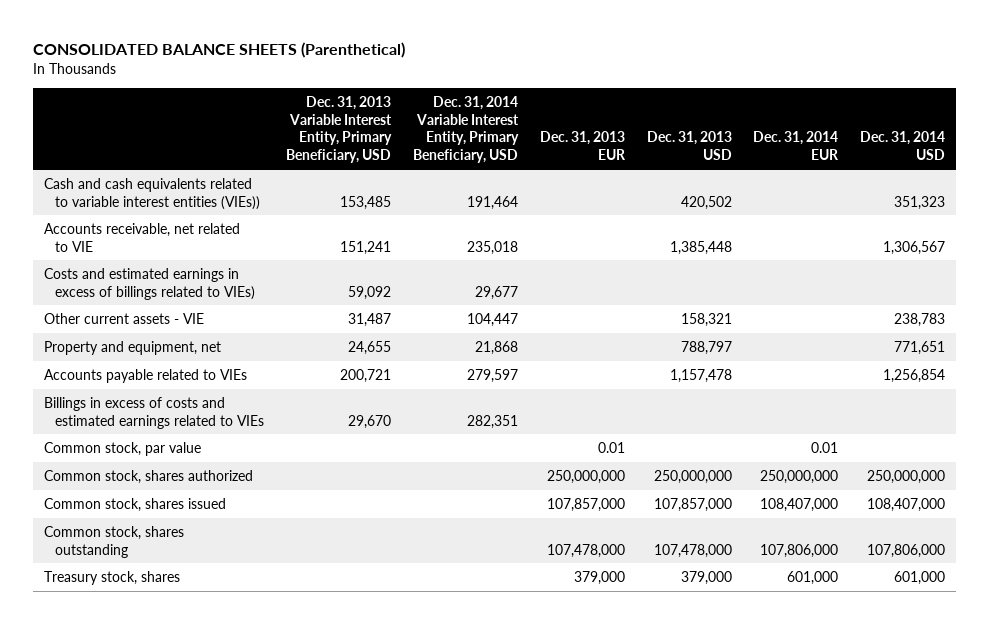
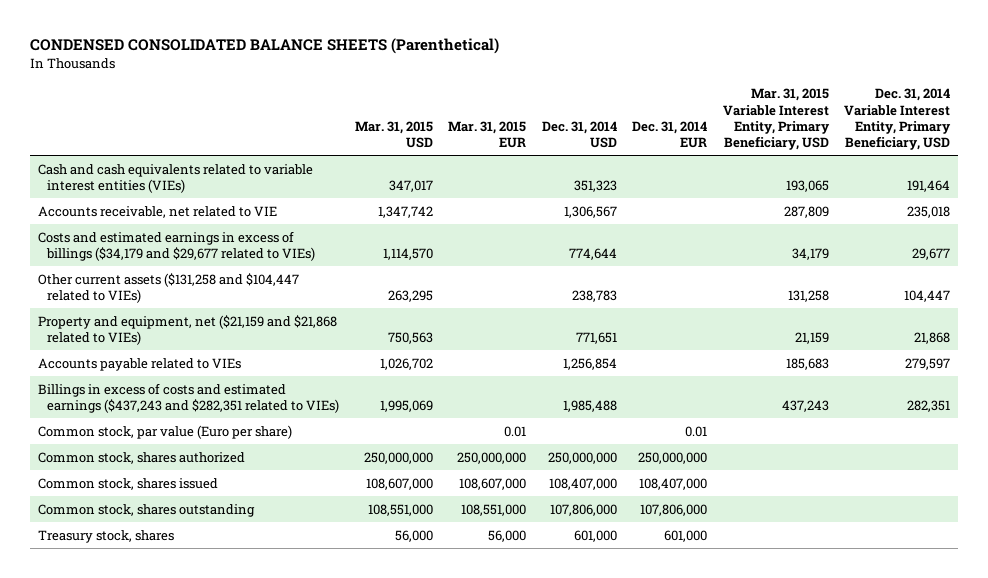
- CONSOLIDATED BALANCE SHEETS (Parenthetical)
+ CONDENSED CONSOLIDATED BALANCE SHEETS (Parenthetical)
- | Dec. 31, 2013 Variable Interest Entity, Primary Beneficiary, USD | Dec. 31, 2014 Variable Interest Entity, Primary Beneficiary, USD | Dec. 31, 2013 EUR | Dec. 31, 2013 USD | Dec. 31, 2014 EUR | Dec. 31, 2014 USD
+ | Mar. 31, 2015 USD | Mar. 31, 2015 EUR | Dec. 31, 2014 USD | Dec. 31, 2014 EUR | Mar. 31, 2015 Variable Interest Entity, Primary Beneficiary, USD | Dec. 31, 2014 Variable Interest Entity, Primary Beneficiary, USD
- Cash and cash equivalents related to variable interest entities (VIEs)) | 153,485 | 191,464 | | 420,502 | | 351,323
+ Cash and cash equivalents related to variable interest entities (VIEs) | 347,017 | | 351,323 | | 193,065 | 191,464
- Costs and estimated earnings in excess of billings related to VIEs) | 59,092 | 29,677 | | | |
- Other current assets - VIE | 31,487 | 104,447 | | 158,321 | | 238,783
- Property and equipment, net | 24,655 | 21,868 | | 788,797 | | 771,651
+ Costs and estimated earnings in excess of billings ($34,179 and $29,677 related to VIEs) | 1,114,570 | | 774,644 | | 34,179 | 29,677
+ Other current assets ($131,258 and $104,447 related to VIEs) | 263,295 | | 238,783 | | 131,258 | 104,447
+ Property and equipment, net ($21,159 and $21,868 related to VIEs) | 750,563 | | 771,651 | | 21,159 | 21,868
- Billings in excess of costs and estimated earnings related to VIEs | 29,670 | 282,351 | | | |
- Common stock, par value | | | 0.01 | | 0.01 |
+ Billings in excess of costs and estimated earnings ($437,243 and $282,351 related to VIEs) | 1,995,069 | | 1,985,488 | | 437,243 | 282,351
+ Common stock, par value (Euro per share) | | 0.01 | | 0.01 | |

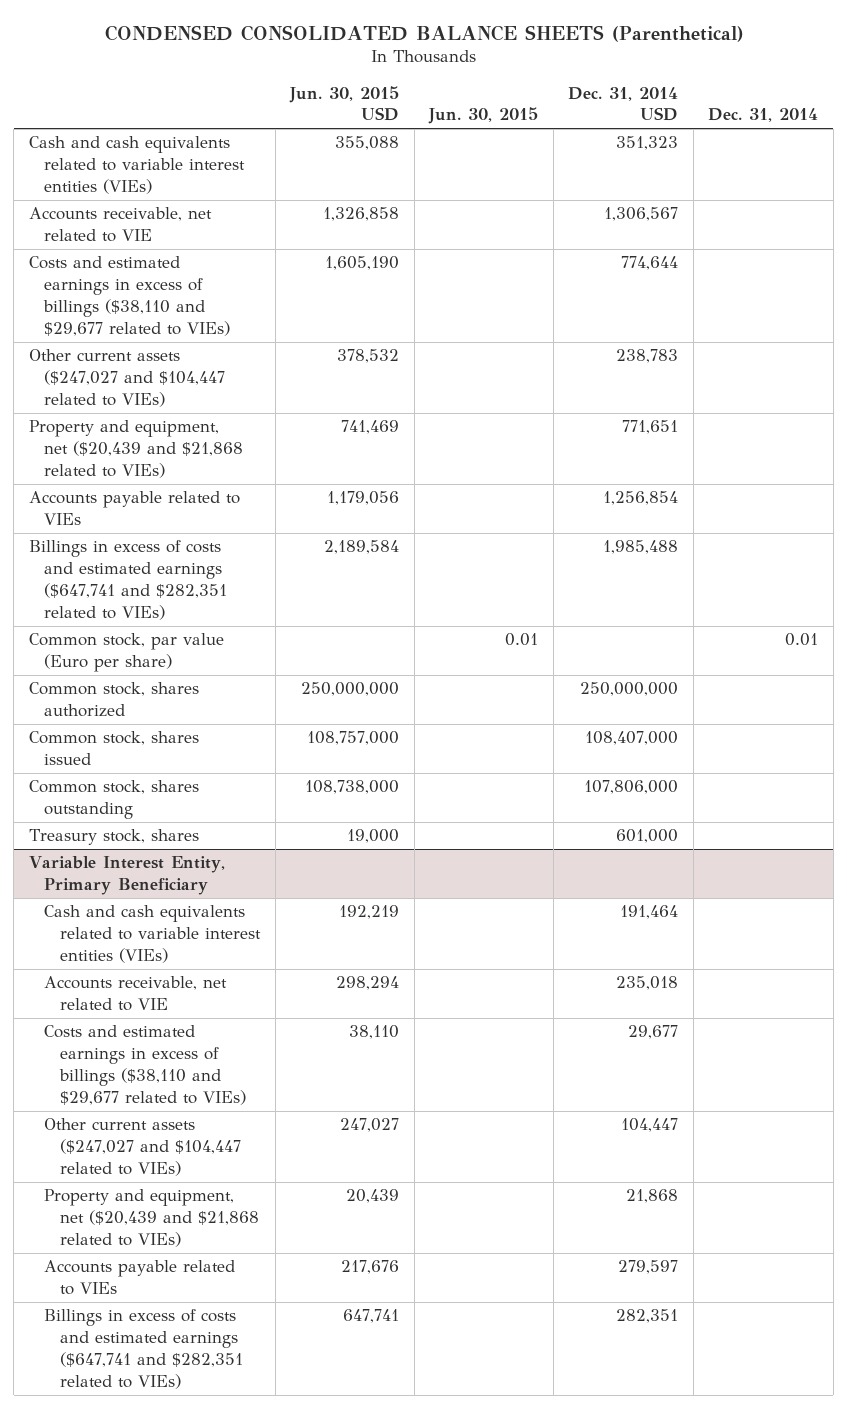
- | Mar. 31, 2015 USD | Mar. 31, 2015 EUR | Dec. 31, 2014 USD | Dec. 31, 2014 EUR | Mar. 31, 2015 Variable Interest Entity, Primary Beneficiary, USD | Dec. 31, 2014 Variable Interest Entity, Primary Beneficiary, USD
+ | Jun. 30, 2015 USD | Jun. 30, 2015 | Dec. 31, 2014 USD | Dec. 31, 2014
- Costs and estimated earnings in excess of billings ($34,179 and $29,677 related to VIEs) | 1,114,570 | | 774,644 | | 34,179 | 29,677
- Other current assets ($131,258 and $104,447 related to VIEs) | 263,295 | | 238,783 | | 131,258 | 104,447
- Property and equipment, net ($21,159 and $21,868 related to VIEs) | 750,563 | | 771,651 | | 21,159 | 21,868
+ Costs and estimated earnings in excess of billings ($38,110 and $29,677 related to VIEs) | 1,605,190 | | 774,644 |
+ Other current assets ($247,027 and $104,447 related to VIEs) | 378,532 | | 238,783 |
+ Property and equipment, net ($20,439 and $21,868 related to VIEs) | 741,469 | | 771,651 |
- Billings in excess of costs and estimated earnings ($437,243 and $282,351 related to VIEs) | 1,995,069 | | 1,985,488 | | 437,243 | 282,351
+ Billings in excess of costs and estimated earnings ($647,741 and $282,351 related to VIEs) | 2,189,584 | | 1,985,488 |
+ Variable Interest Entity, Primary Beneficiary
+ Cash and cash equivalents related to variable interest entities (VIEs) | 192,219 | | 191,464 |
+ Accounts receivable, net related to VIE | 298,294 | | 235,018 |
+ Costs and estimated earnings in excess of billings ($38,110 and $29,677 related to VIEs) | 38,110 | | 29,677 |
+ Other current assets ($247,027 and $104,447 related to VIEs) | 247,027 | | 104,447 |
+ Property and equipment, net ($20,439 and $21,868 related to VIEs) | 20,439 | | 21,868 |
+ Accounts payable related to VIEs | 217,676 | | 279,597 |
+ Billings in excess of costs and estimated earnings ($647,741 and $282,351 related to VIEs) | 647,741 | | 282,351 |

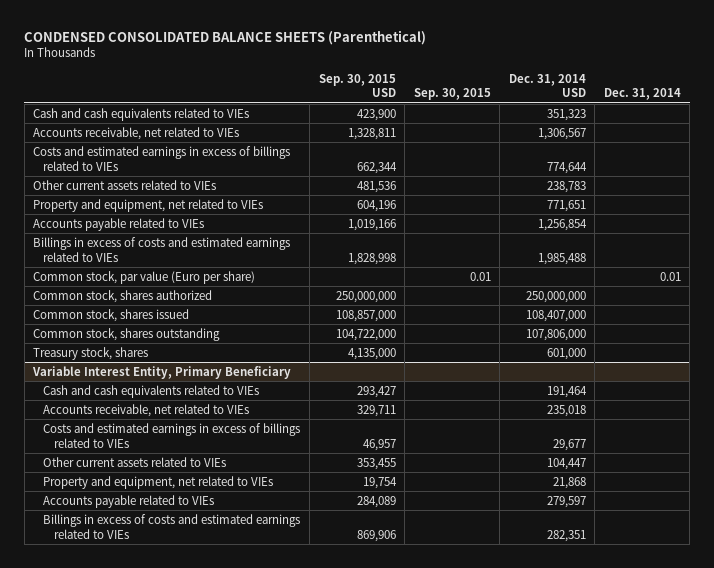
- | Jun. 30, 2015 USD | Jun. 30, 2015 | Dec. 31, 2014 USD | Dec. 31, 2014
+ | Sep. 30, 2015 USD | Sep. 30, 2015 | Dec. 31, 2014 USD | Dec. 31, 2014
- Cash and cash equivalents related to variable interest entities (VIEs) | 355,088 | | 351,323 |
- Accounts receivable, net related to VIE | 1,326,858 | | 1,306,567 |
- Costs and estimated earnings in excess of billings ($38,110 and $29,677 related to VIEs) | 1,605,190 | | 774,644 |
- Other current assets ($247,027 and $104,447 related to VIEs) | 378,532 | | 238,783 |
- Property and equipment, net ($20,439 and $21,868 related to VIEs) | 741,469 | | 771,651 |
+ Cash and cash equivalents related to VIEs | 423,900 | | 351,323 |
+ Accounts receivable, net related to VIEs | 1,328,811 | | 1,306,567 |
+ Costs and estimated earnings in excess of billings related to VIEs | 662,344 | | 774,644 |
+ Other current assets related to VIEs | 481,536 | | 238,783 |
+ Property and equipment, net related to VIEs | 604,196 | | 771,651 |
- Billings in excess of costs and estimated earnings ($647,741 and $282,351 related to VIEs) | 2,189,584 | | 1,985,488 |
+ Billings in excess of costs and estimated earnings related to VIEs | 1,828,998 | | 1,985,488 |
@ Variable Interest Entity, Primary Beneficiary
- Cash and cash equivalents related to variable interest entities (VIEs) | 192,219 | | 191,464 |
- Accounts receivable, net related to VIE | 298,294 | | 235,018 |
- Costs and estimated earnings in excess of billings ($38,110 and $29,677 related to VIEs) | 38,110 | | 29,677 |
- Other current assets ($247,027 and $104,447 related to VIEs) | 247,027 | | 104,447 |
- Property and equipment, net ($20,439 and $21,868 related to VIEs) | 20,439 | | 21,868 |
+ Cash and cash equivalents related to VIEs | 293,427 | | 191,464 |
+ Accounts receivable, net related to VIEs | 329,711 | | 235,018 |
+ Costs and estimated earnings in excess of billings related to VIEs | 46,957 | | 29,677 |
+ Other current assets related to VIEs | 353,455 | | 104,447 |
+ Property and equipment, net related to VIEs | 19,754 | | 21,868 |
- Billings in excess of costs and estimated earnings ($647,741 and $282,351 related to VIEs) | 647,741 | | 282,351 |
+ Billings in excess of costs and estimated earnings related to VIEs | 869,906 | | 282,351 |

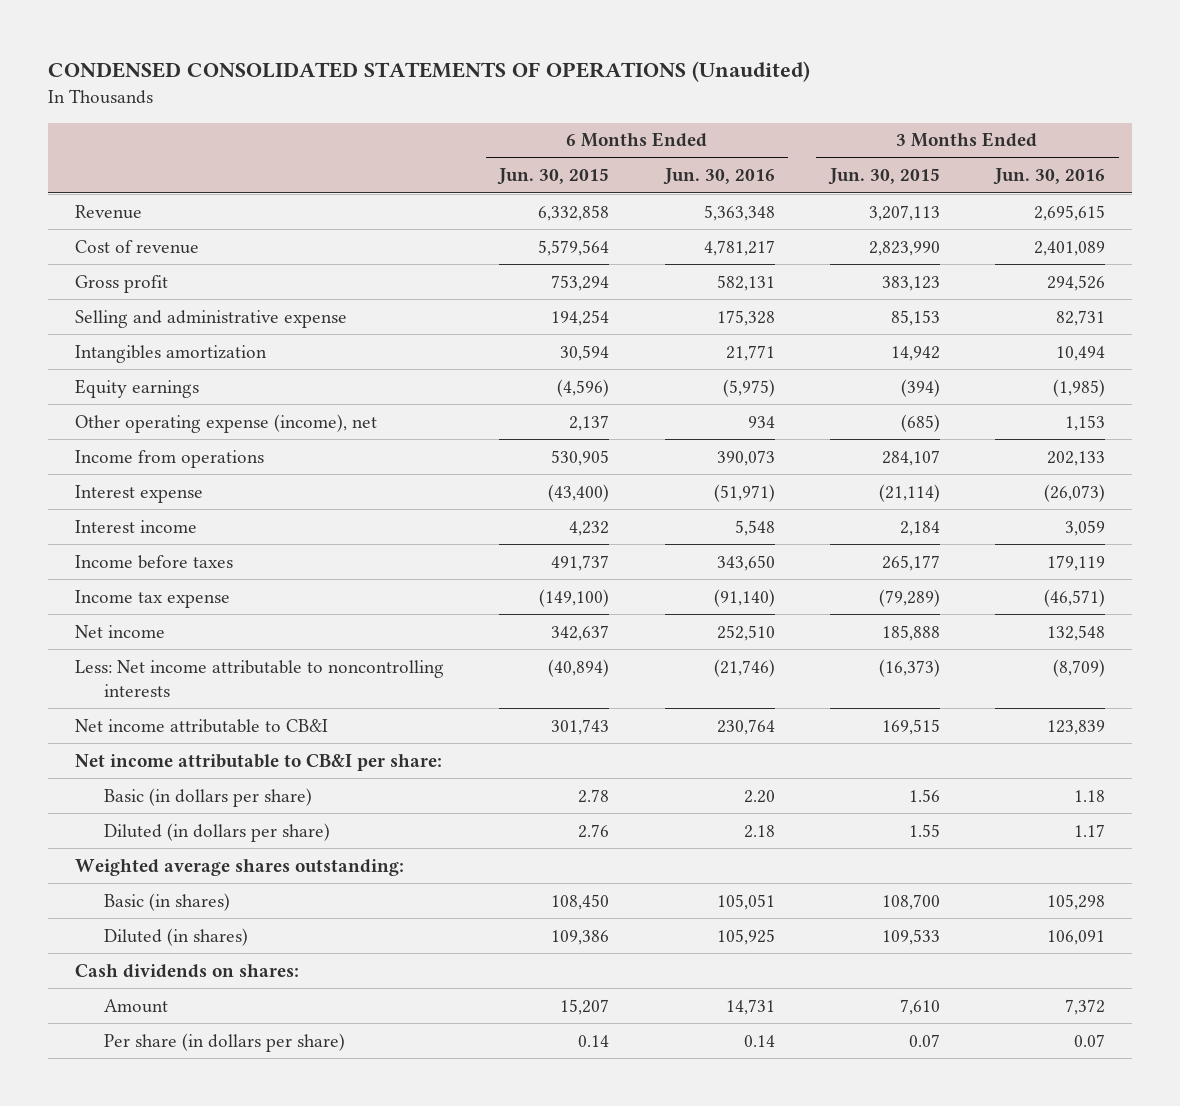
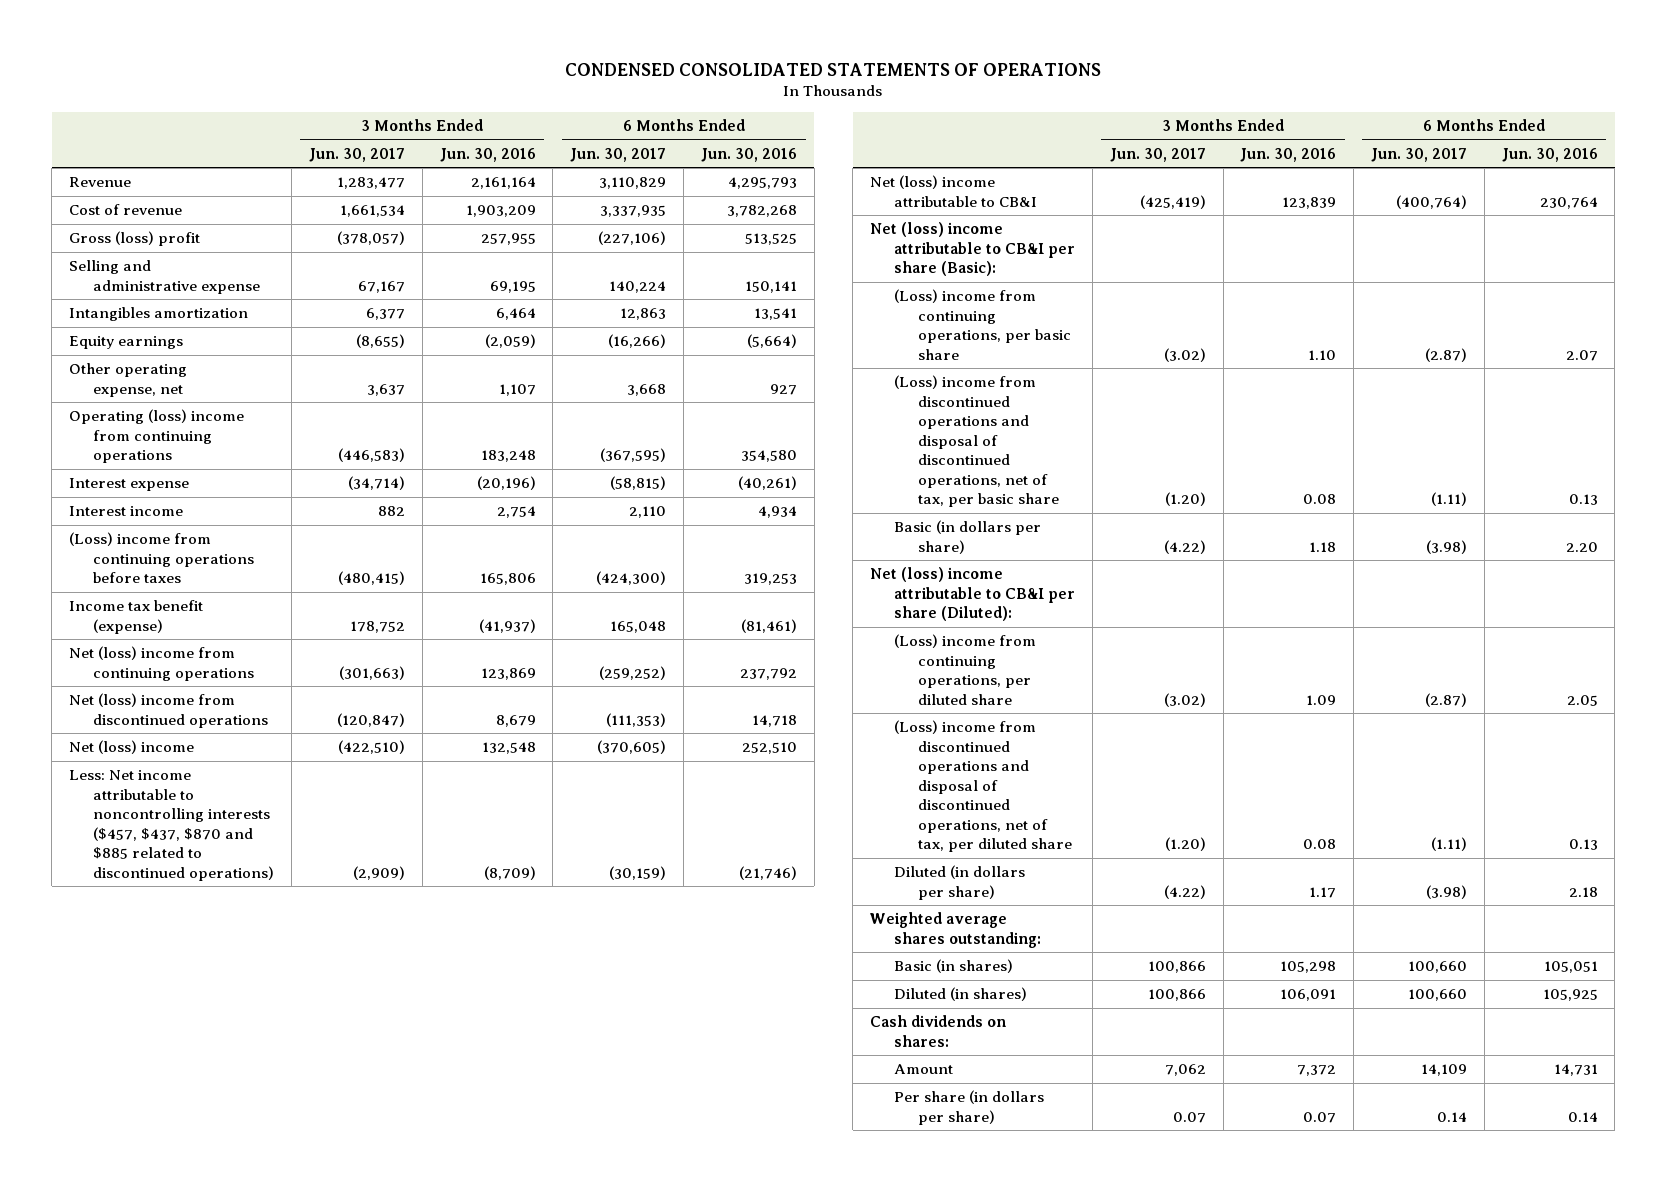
- CONDENSED CONSOLIDATED STATEMENTS OF OPERATIONS (Unaudited)
+ CONDENSED CONSOLIDATED STATEMENTS OF OPERATIONS
- | 6 Months Ended Jun. 30, 2015 | 6 Months Ended Jun. 30, 2016 | 3 Months Ended Jun. 30, 2015 | 3 Months Ended Jun. 30, 2016
+ | 3 Months Ended Jun. 30, 2017 | 3 Months Ended Jun. 30, 2016 | 6 Months Ended Jun. 30, 2017 | 6 Months Ended Jun. 30, 2016
- Revenue | 6,332,858 | 5,363,348 | 3,207,113 | 2,695,615
- Cost of revenue | 5,579,564 | 4,781,217 | 2,823,990 | 2,401,089
- Gross profit | 753,294 | 582,131 | 383,123 | 294,526
- Selling and administrative expense | 194,254 | 175,328 | 85,153 | 82,731
- Intangibles amortization | 30,594 | 21,771 | 14,942 | 10,494
- Equity earnings | (4,596) | (5,975) | (394) | (1,985)
- Other operating expense (income), net | 2,137 | 934 | (685) | 1,153
- Income from operations | 530,905 | 390,073 | 284,107 | 202,133
- Interest expense | (43,400) | (51,971) | (21,114) | (26,073)
- Interest income | 4,232 | 5,548 | 2,184 | 3,059
- Income before taxes | 491,737 | 343,650 | 265,177 | 179,119
- Income tax expense | (149,100) | (91,140) | (79,289) | (46,571)
- Net income | 342,637 | 252,510 | 185,888 | 132,548
- Less: Net income attributable to noncontrolling interests | (40,894) | (21,746) | (16,373) | (8,709)
- Net income attributable to CB&I | 301,743 | 230,764 | 169,515 | 123,839
- Net income attributable to CB&I per share:
+ Revenue | 1,283,477 | 2,161,164 | 3,110,829 | 4,295,793
+ Cost of revenue | 1,661,534 | 1,903,209 | 3,337,935 | 3,782,268
+ Gross (loss) profit | (378,057) | 257,955 | (227,106) | 513,525
+ Selling and administrative expense | 67,167 | 69,195 | 140,224 | 150,141
+ Intangibles amortization | 6,377 | 6,464 | 12,863 | 13,541
+ Equity earnings | (8,655) | (2,059) | (16,266) | (5,664)
+ Other operating expense, net | 3,637 | 1,107 | 3,668 | 927
+ Operating (loss) income from continuing operations | (446,583) | 183,248 | (367,595) | 354,580
+ Interest expense | (34,714) | (20,196) | (58,815) | (40,261)
+ Interest income | 882 | 2,754 | 2,110 | 4,934
+ (Loss) income from continuing operations before taxes | (480,415) | 165,806 | (424,300) | 319,253
+ Income tax benefit (expense) | 178,752 | (41,937) | 165,048 | (81,461)
+ Net (loss) income from continuing operations | (301,663) | 123,869 | (259,252) | 237,792
+ Net (loss) income from discontinued operations | (120,847) | 8,679 | (111,353) | 14,718
+ Net (loss) income | (422,510) | 132,548 | (370,605) | 252,510
+ Less: Net income attributable to noncontrolling interests ($457, $437, $870 and $885 related to discontinued operations) | (2,909) | (8,709) | (30,159) | (21,746)
+ Net (loss) income attributable to CB&I | (425,419) | 123,839 | (400,764) | 230,764
+ Net (loss) income attributable to CB&I per share (Basic):
+ (Loss) income from continuing operations, per basic share | (3.02) | 1.10 | (2.87) | 2.07
+ (Loss) income from discontinued operations and disposal of discontinued operations, net of tax, per basic share | (1.20) | 0.08 | (1.11) | 0.13
+ Net (loss) income attributable to CB&I per share (Diluted):
+ (Loss) income from continuing operations, per diluted share | (3.02) | 1.09 | (2.87) | 2.05
+ (Loss) income from discontinued operations and disposal of discontinued operations, net of tax, per diluted share | (1.20) | 0.08 | (1.11) | 0.13

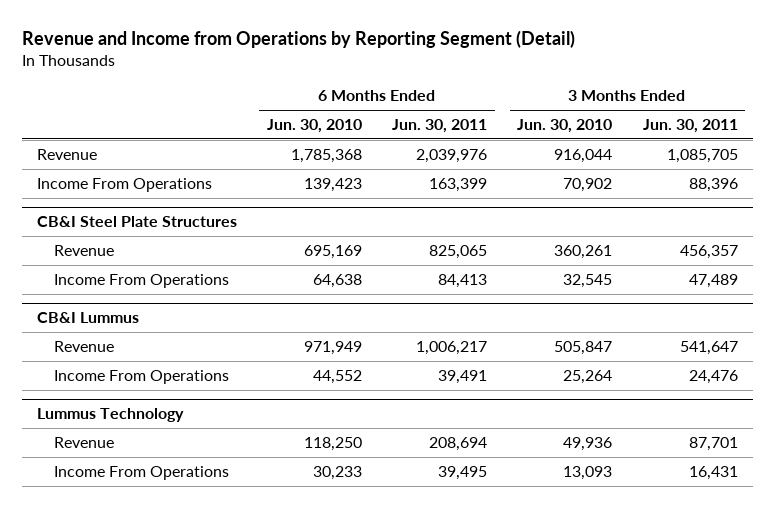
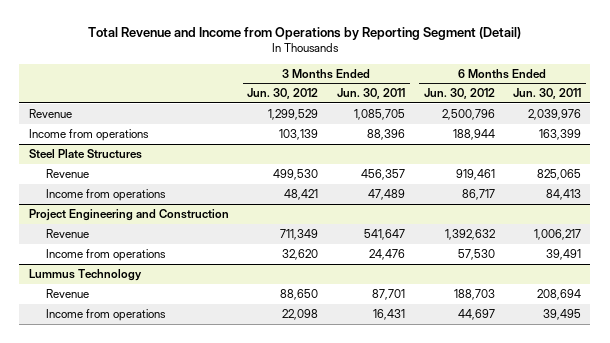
- Revenue and Income from Operations by Reporting Segment (Detail)
+ Total Revenue and Income from Operations by Reporting Segment (Detail)
- | 6 Months Ended Jun. 30, 2010 | 6 Months Ended Jun. 30, 2011 | 3 Months Ended Jun. 30, 2010 | 3 Months Ended Jun. 30, 2011
+ | 3 Months Ended Jun. 30, 2012 | 3 Months Ended Jun. 30, 2011 | 6 Months Ended Jun. 30, 2012 | 6 Months Ended Jun. 30, 2011
- Income From Operations | 139,423 | 163,399 | 70,902 | 88,396
- CB&I Steel Plate Structures
+ Income from operations | 103,139 | 88,396 | 188,944 | 163,399
+ Steel Plate Structures
- Income From Operations | 64,638 | 84,413 | 32,545 | 47,489
- CB&I Lummus
+ Income from operations | 48,421 | 47,489 | 86,717 | 84,413
+ Project Engineering and Construction
- Income From Operations | 44,552 | 39,491 | 25,264 | 24,476
+ Income from operations | 32,620 | 24,476 | 57,530 | 39,491
@ Lummus Technology
- Income From Operations | 30,233 | 39,495 | 13,093 | 16,431
+ Income from operations | 22,098 | 16,431 | 44,697 | 39,495

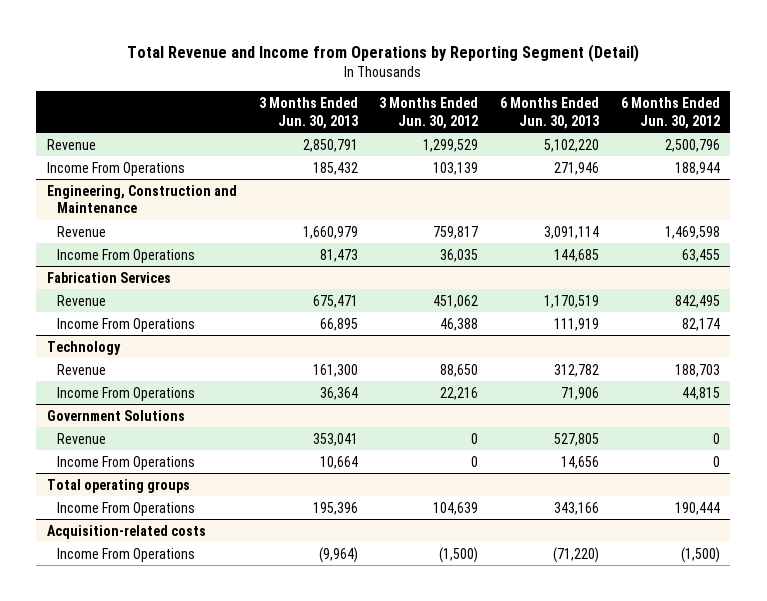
- | 3 Months Ended Jun. 30, 2012 | 3 Months Ended Jun. 30, 2011 | 6 Months Ended Jun. 30, 2012 | 6 Months Ended Jun. 30, 2011
+ | 3 Months Ended Jun. 30, 2013 | 3 Months Ended Jun. 30, 2012 | 6 Months Ended Jun. 30, 2013 | 6 Months Ended Jun. 30, 2012
- Income from operations | 103,139 | 88,396 | 188,944 | 163,399
- Steel Plate Structures
- Revenue | 499,530 | 456,357 | 919,461 | 825,065
- Income from operations | 48,421 | 47,489 | 86,717 | 84,413
- Project Engineering and Construction
- Revenue | 711,349 | 541,647 | 1,392,632 | 1,006,217
- Income from operations | 32,620 | 24,476 | 57,530 | 39,491
- Lummus Technology
+ Income From Operations | 185,432 | 103,139 | 271,946 | 188,944
+ Engineering, Construction and Maintenance
+ Revenue | 1,660,979 | 759,817 | 3,091,114 | 1,469,598
+ Income From Operations | 81,473 | 36,035 | 144,685 | 63,455
+ Fabrication Services
+ Revenue | 675,471 | 451,062 | 1,170,519 | 842,495
+ Income From Operations | 66,895 | 46,388 | 111,919 | 82,174
+ Technology
- Income from operations | 22,098 | 16,431 | 44,697 | 39,495
+ Income From Operations | 36,364 | 22,216 | 71,906 | 44,815
+ Government Solutions
+ Revenue | 353,041 | 0 | 527,805 | 0
+ Income From Operations | 10,664 | 0 | 14,656 | 0
+ Total operating groups
+ Income From Operations | 195,396 | 104,639 | 343,166 | 190,444
+ Acquisition-related costs
+ Income From Operations | (9,964) | (1,500) | (71,220) | (1,500)

